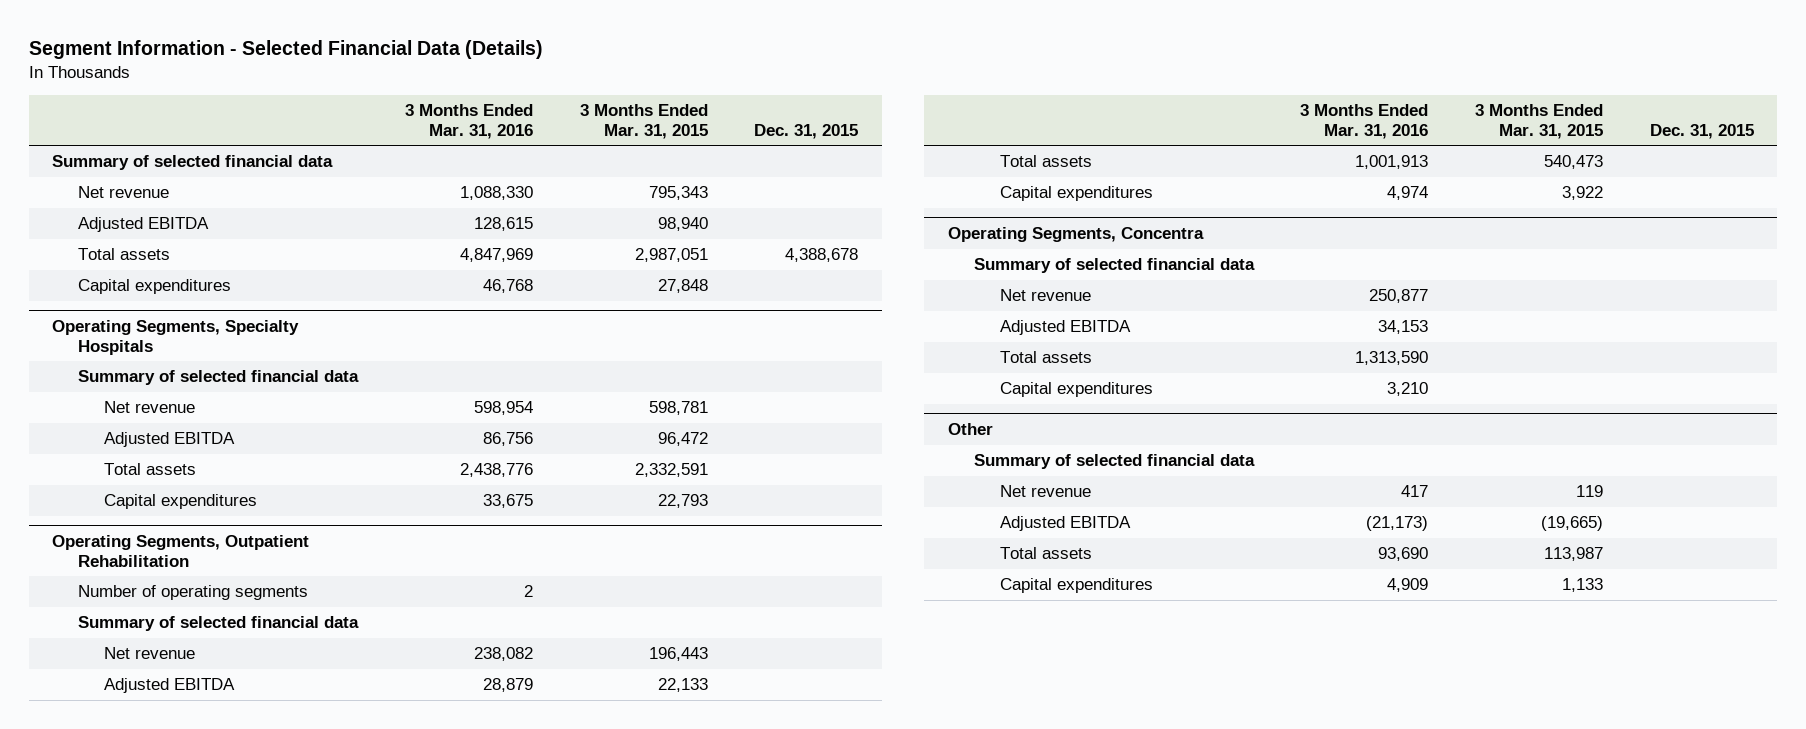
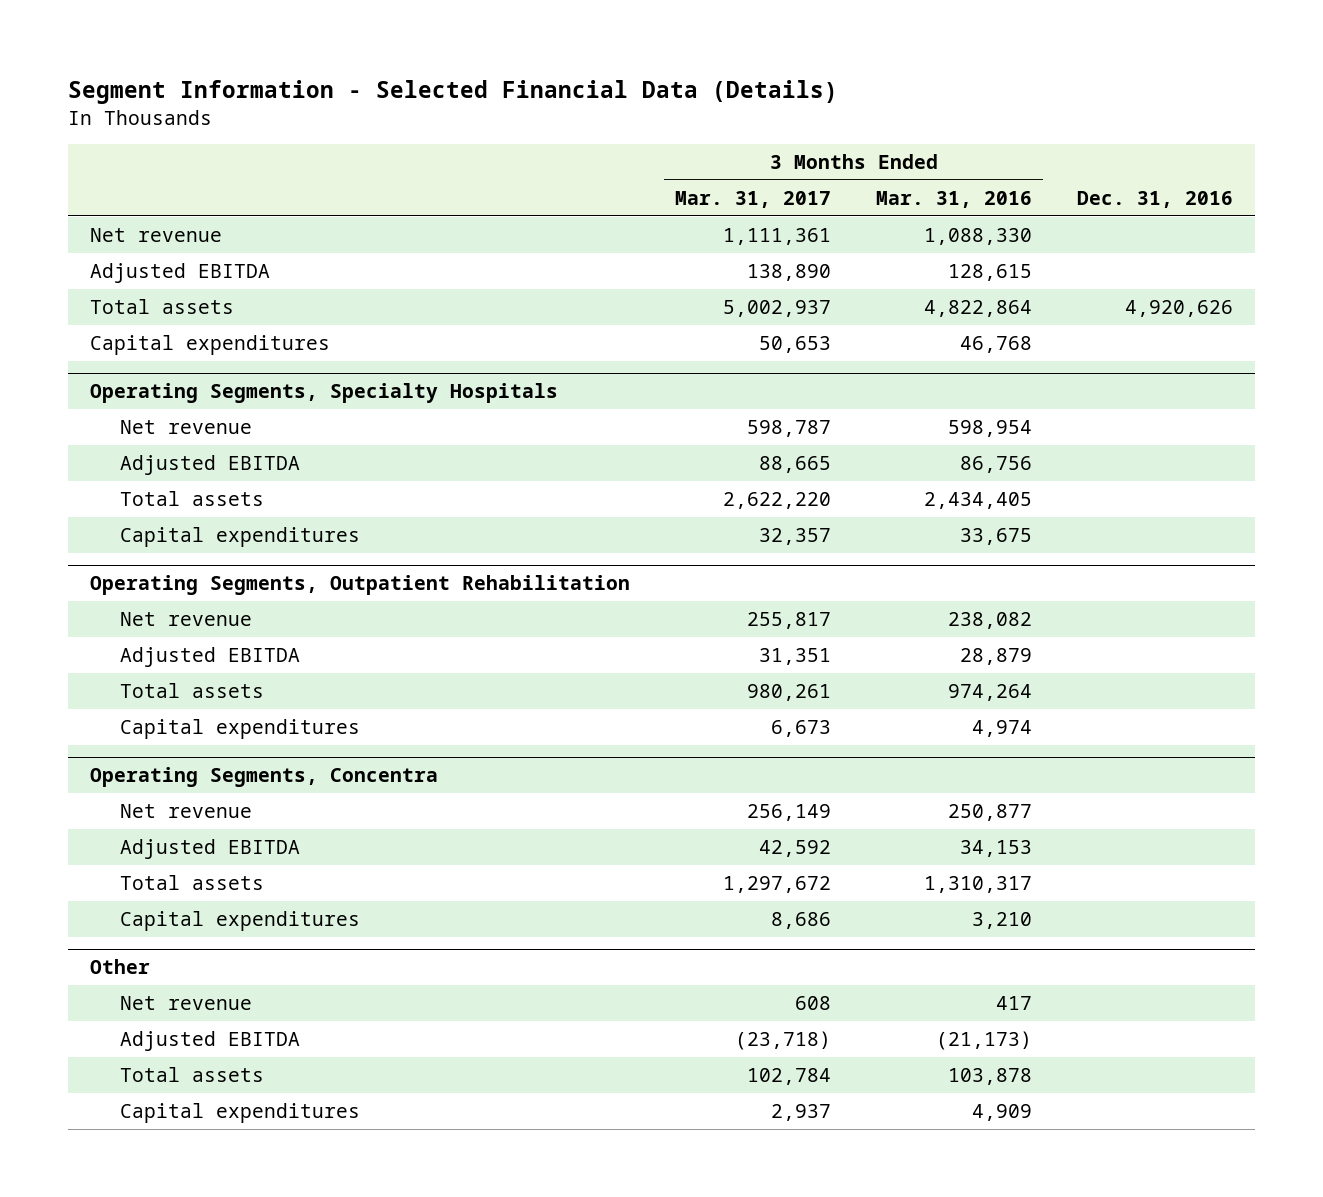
- | 3 Months Ended Mar. 31, 2016 | 3 Months Ended Mar. 31, 2015 | Dec. 31, 2015
+ | 3 Months Ended Mar. 31, 2017 | 3 Months Ended Mar. 31, 2016 | Dec. 31, 2016
- Summary of selected financial data
- Total assets | 4,847,969 | 2,987,051 | 4,388,678
+ Total assets | 5,002,937 | 4,822,864 | 4,920,626
@ Operating Segments, Specialty Hospitals
- Summary of selected financial data
- Total assets | 2,438,776 | 2,332,591 |
+ Total assets | 2,622,220 | 2,434,405 |
@ Operating Segments, Outpatient Rehabilitation
- Number of operating segments | 2 | |
- Summary of selected financial data
- Total assets | 1,001,913 | 540,473 |
+ Total assets | 980,261 | 974,264 |
@ Operating Segments, Concentra
- Summary of selected financial data
- Total assets | 1,313,590 | |
+ Total assets | 1,297,672 | 1,310,317 |
@ Other
- Summary of selected financial data
- Total assets | 93,690 | 113,987 |
+ Total assets | 102,784 | 103,878 |

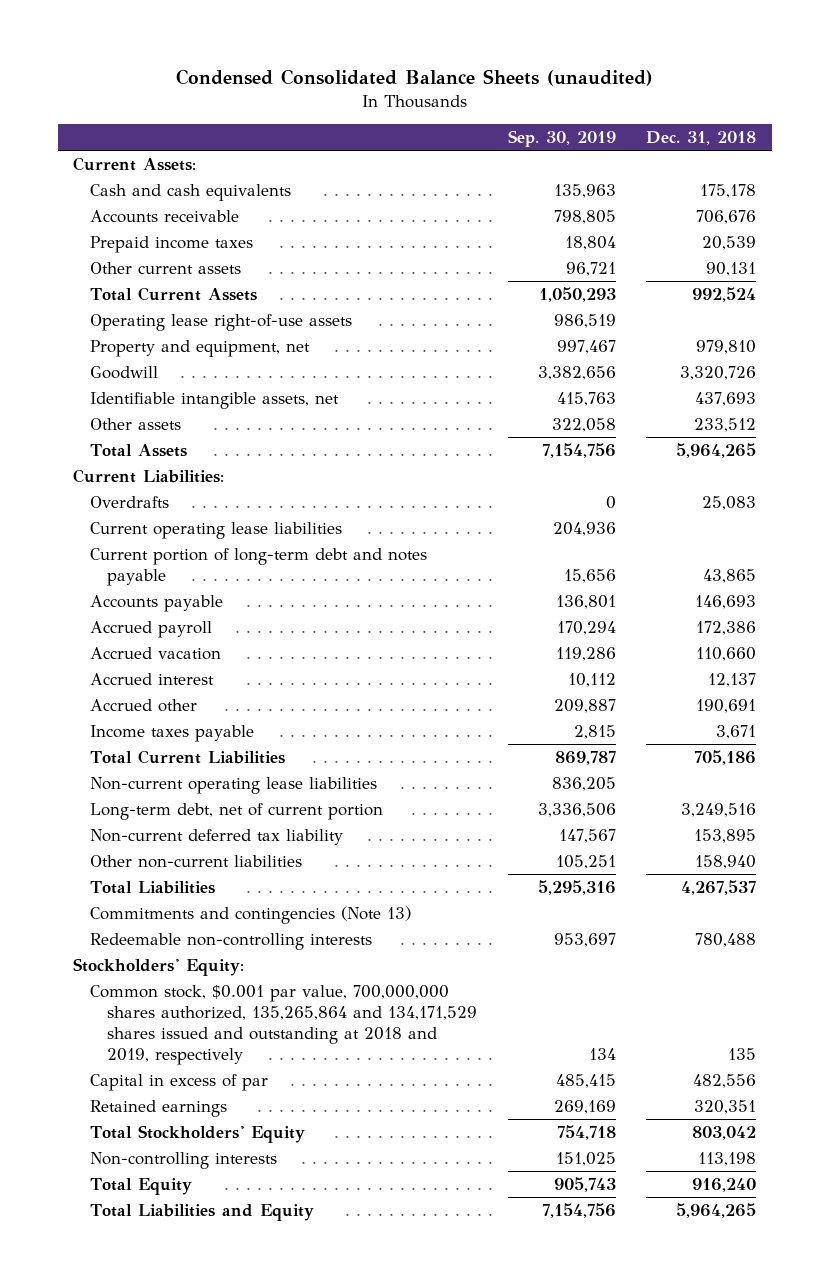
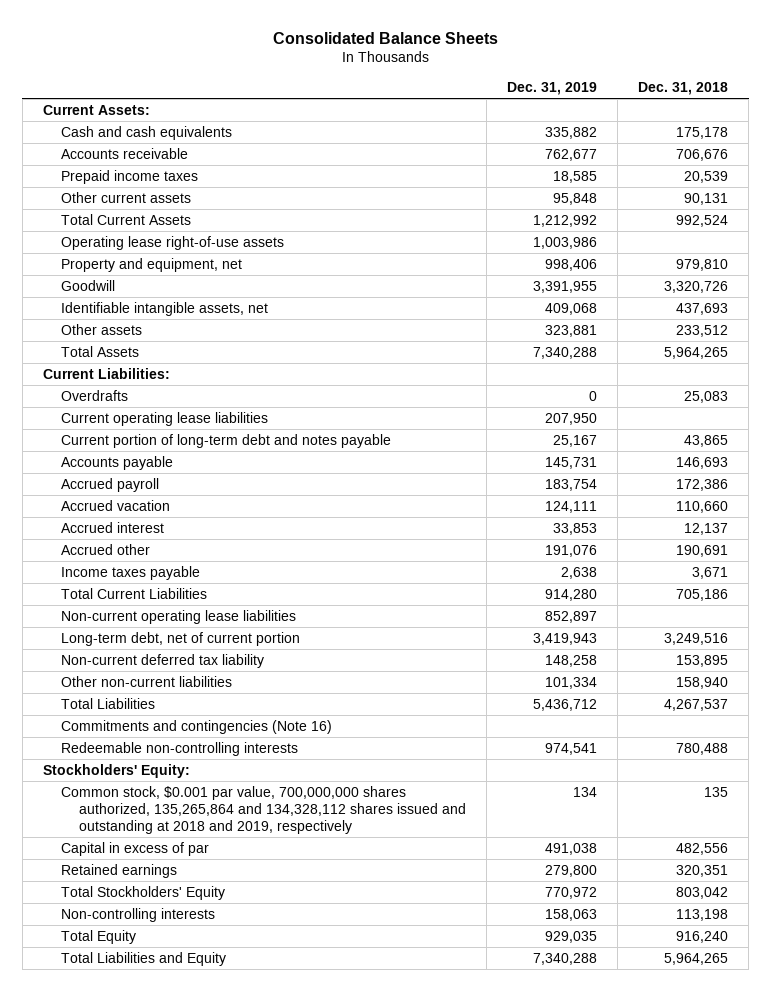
- Condensed Consolidated Balance Sheets (unaudited)
+ Consolidated Balance Sheets
- | Sep. 30, 2019 | Dec. 31, 2018
+ | Dec. 31, 2019 | Dec. 31, 2018
- Commitments and contingencies (Note 13)
+ Commitments and contingencies (Note 16)
- Common stock, $0.001 par value, 700,000,000 shares authorized, 135,265,864 and 134,171,529 shares issued and outstanding at 2018 and 2019, respectively | 134 | 135
+ Common stock, $0.001 par value, 700,000,000 shares authorized, 135,265,864 and 134,328,112 shares issued and outstanding at 2018 and 2019, respectively | 134 | 135

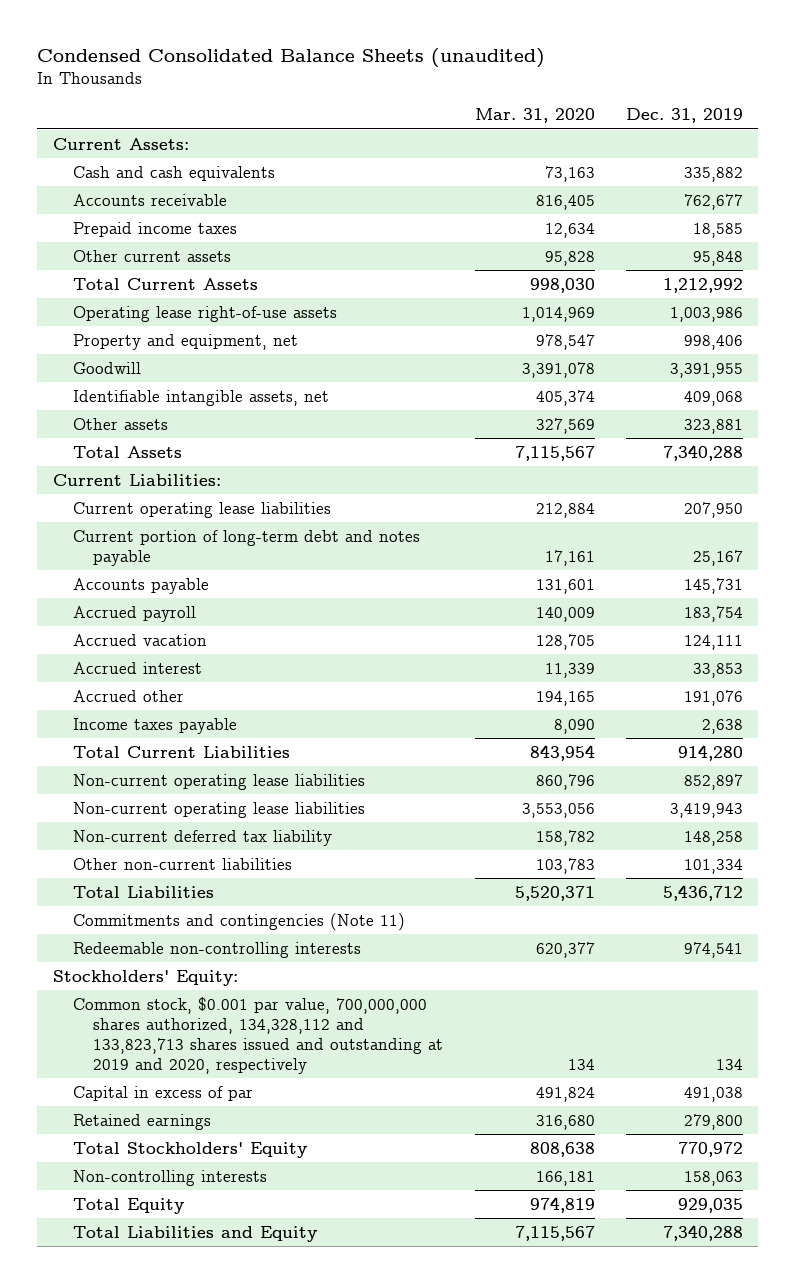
- Consolidated Balance Sheets
+ Condensed Consolidated Balance Sheets (unaudited)
- | Dec. 31, 2019 | Dec. 31, 2018
+ | Mar. 31, 2020 | Dec. 31, 2019
- Overdrafts | 0 | 25,083
- Long-term debt, net of current portion | 3,419,943 | 3,249,516
+ Non-current operating lease liabilities | 3,553,056 | 3,419,943
- Commitments and contingencies (Note 16)
+ Commitments and contingencies (Note 11)
- Common stock, $0.001 par value, 700,000,000 shares authorized, 135,265,864 and 134,328,112 shares issued and outstanding at 2018 and 2019, respectively | 134 | 135
+ Common stock, $0.001 par value, 700,000,000 shares authorized, 134,328,112 and 133,823,713 shares issued and outstanding at 2019 and 2020, respectively | 134 | 134

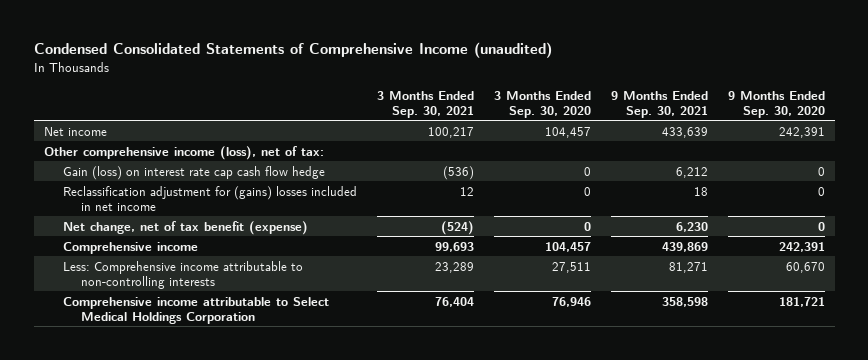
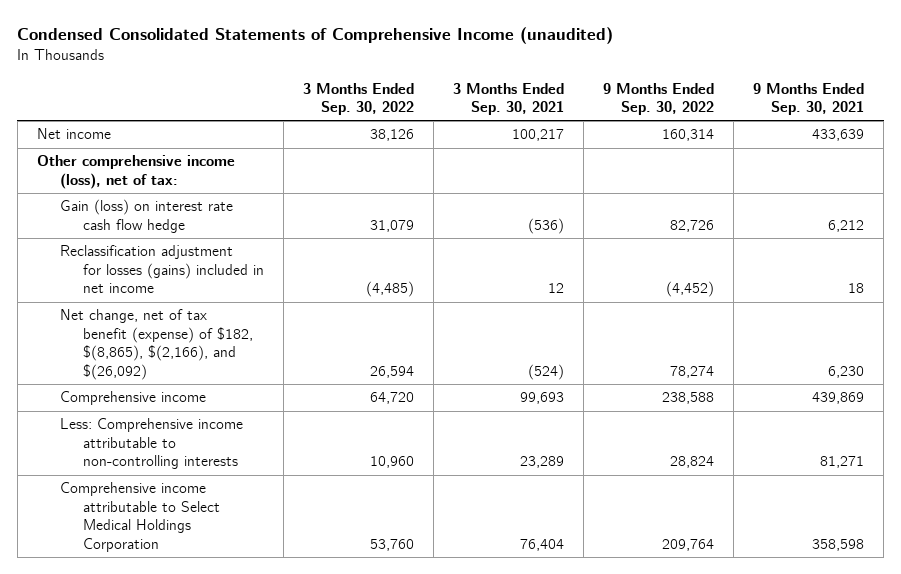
- | 3 Months Ended Sep. 30, 2021 | 3 Months Ended Sep. 30, 2020 | 9 Months Ended Sep. 30, 2021 | 9 Months Ended Sep. 30, 2020
+ | 3 Months Ended Sep. 30, 2022 | 3 Months Ended Sep. 30, 2021 | 9 Months Ended Sep. 30, 2022 | 9 Months Ended Sep. 30, 2021
- Gain (loss) on interest rate cap cash flow hedge | (536) | 0 | 6,212 | 0
- Reclassification adjustment for (gains) losses included in net income | 12 | 0 | 18 | 0
- Net change, net of tax benefit (expense) | (524) | 0 | 6,230 | 0
+ Gain (loss) on interest rate cash flow hedge | 31,079 | (536) | 82,726 | 6,212
+ Reclassification adjustment for losses (gains) included in net income | (4,485) | 12 | (4,452) | 18
+ Net change, net of tax benefit (expense) of $182, $(8,865), $(2,166), and $(26,092) | 26,594 | (524) | 78,274 | 6,230

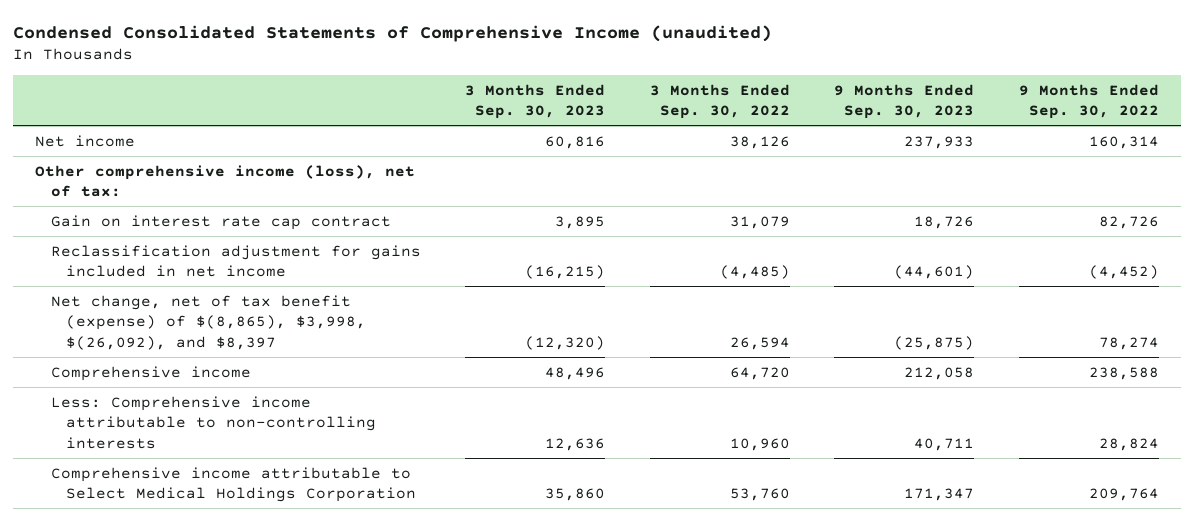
- | 3 Months Ended Sep. 30, 2022 | 3 Months Ended Sep. 30, 2021 | 9 Months Ended Sep. 30, 2022 | 9 Months Ended Sep. 30, 2021
+ | 3 Months Ended Sep. 30, 2023 | 3 Months Ended Sep. 30, 2022 | 9 Months Ended Sep. 30, 2023 | 9 Months Ended Sep. 30, 2022
- Gain (loss) on interest rate cash flow hedge | 31,079 | (536) | 82,726 | 6,212
- Reclassification adjustment for losses (gains) included in net income | (4,485) | 12 | (4,452) | 18
- Net change, net of tax benefit (expense) of $182, $(8,865), $(2,166), and $(26,092) | 26,594 | (524) | 78,274 | 6,230
+ Gain on interest rate cap contract | 3,895 | 31,079 | 18,726 | 82,726
+ Reclassification adjustment for gains included in net income | (16,215) | (4,485) | (44,601) | (4,452)
+ Net change, net of tax benefit (expense) of $(8,865), $3,998, $(26,092), and $8,397 | (12,320) | 26,594 | (25,875) | 78,274

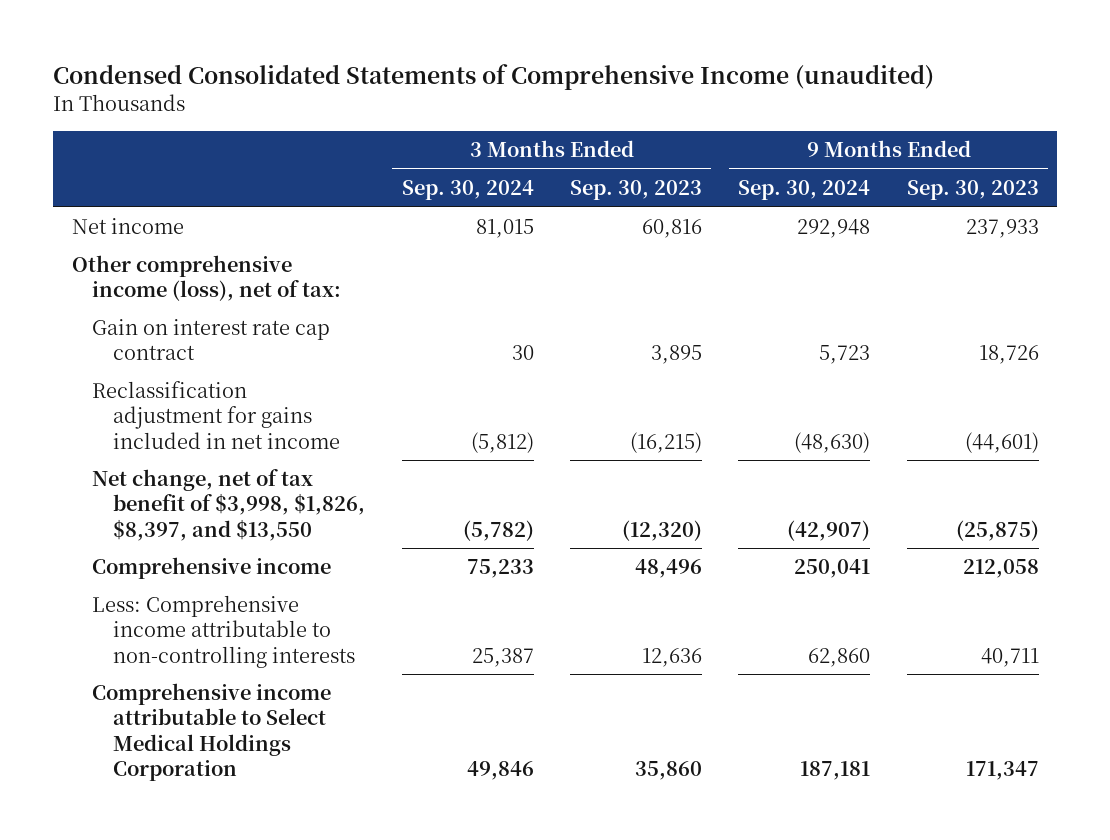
- | 3 Months Ended Sep. 30, 2023 | 3 Months Ended Sep. 30, 2022 | 9 Months Ended Sep. 30, 2023 | 9 Months Ended Sep. 30, 2022
+ | 3 Months Ended Sep. 30, 2024 | 3 Months Ended Sep. 30, 2023 | 9 Months Ended Sep. 30, 2024 | 9 Months Ended Sep. 30, 2023
- Net change, net of tax benefit (expense) of $(8,865), $3,998, $(26,092), and $8,397 | (12,320) | 26,594 | (25,875) | 78,274
+ Net change, net of tax benefit of $3,998, $1,826, $8,397, and $13,550 | (5,782) | (12,320) | (42,907) | (25,875)

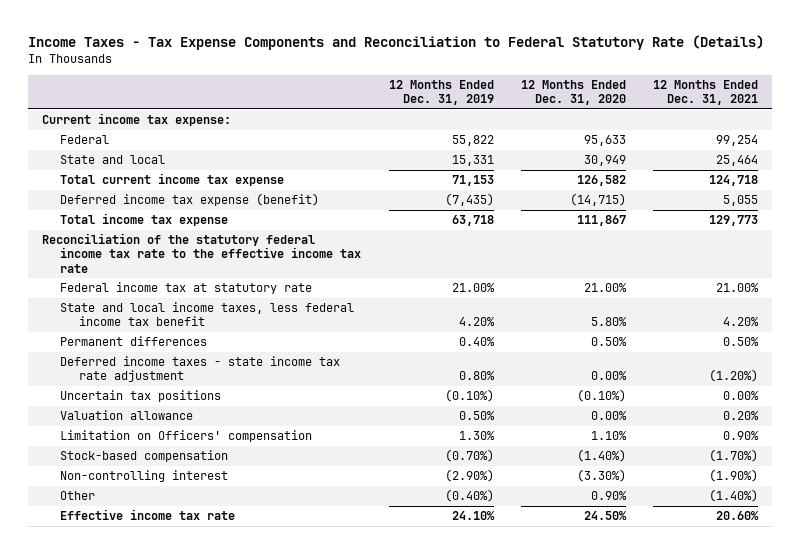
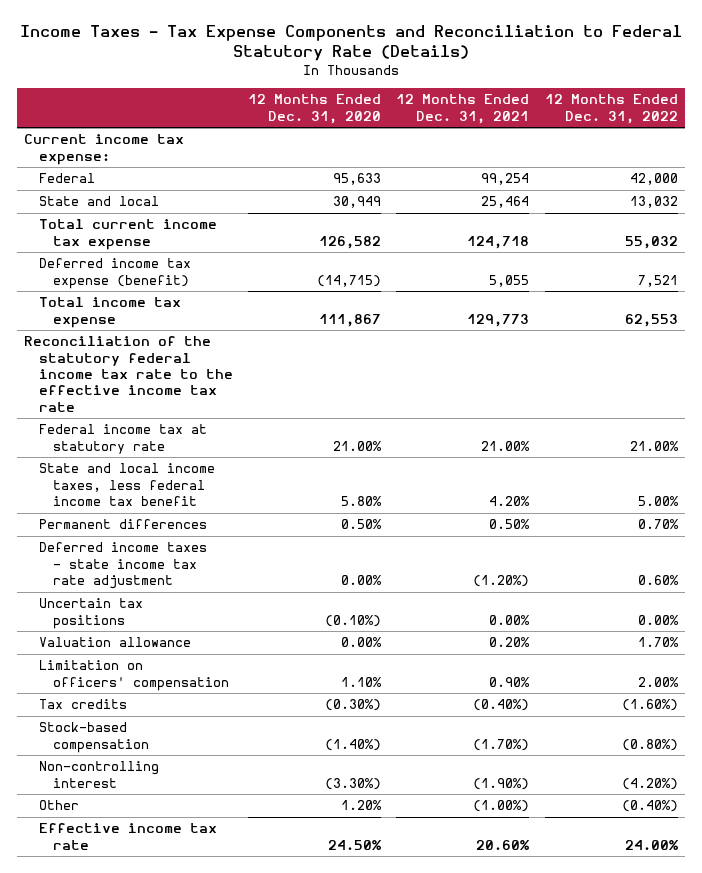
- | 12 Months Ended Dec. 31, 2019 | 12 Months Ended Dec. 31, 2020 | 12 Months Ended Dec. 31, 2021
+ | 12 Months Ended Dec. 31, 2020 | 12 Months Ended Dec. 31, 2021 | 12 Months Ended Dec. 31, 2022
- Limitation on Officers' compensation | 1.30% | 1.10% | 0.90%
+ Limitation on officers' compensation | 1.10% | 0.90% | 2.00%
+ Tax credits | (0.30%) | (0.40%) | (1.60%)
- Other | (0.40%) | 0.90% | (1.40%)
+ Other | 1.20% | (1.00%) | (0.40%)

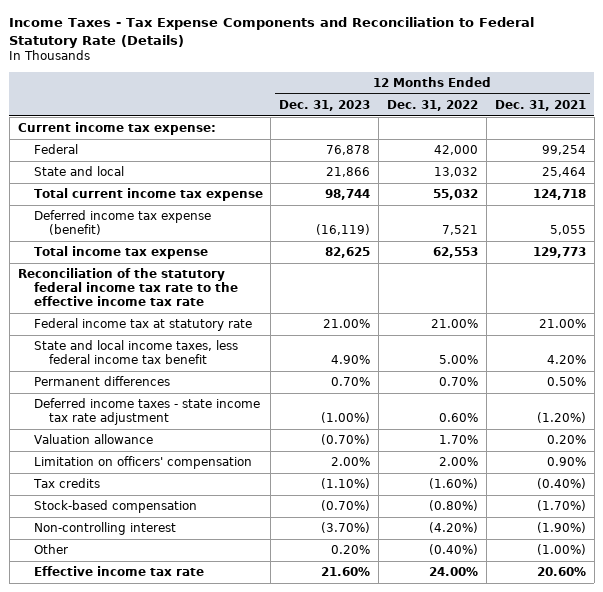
- | 12 Months Ended Dec. 31, 2020 | 12 Months Ended Dec. 31, 2021 | 12 Months Ended Dec. 31, 2022
+ | 12 Months Ended Dec. 31, 2023 | 12 Months Ended Dec. 31, 2022 | 12 Months Ended Dec. 31, 2021
- Uncertain tax positions | (0.10%) | 0.00% | 0.00%

